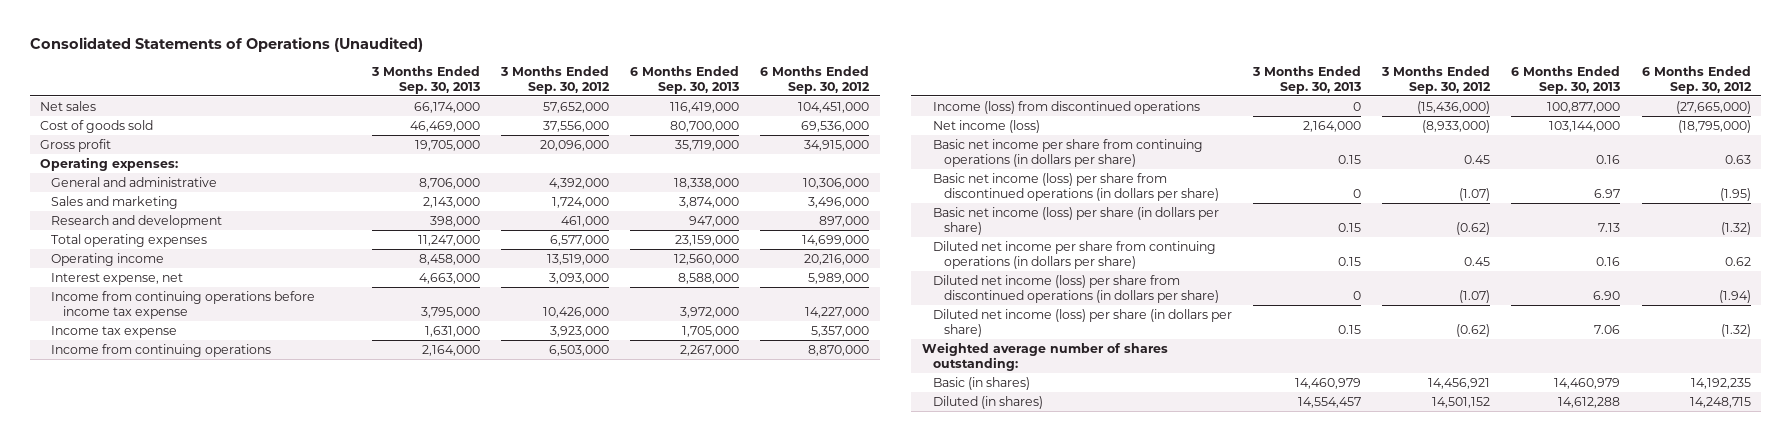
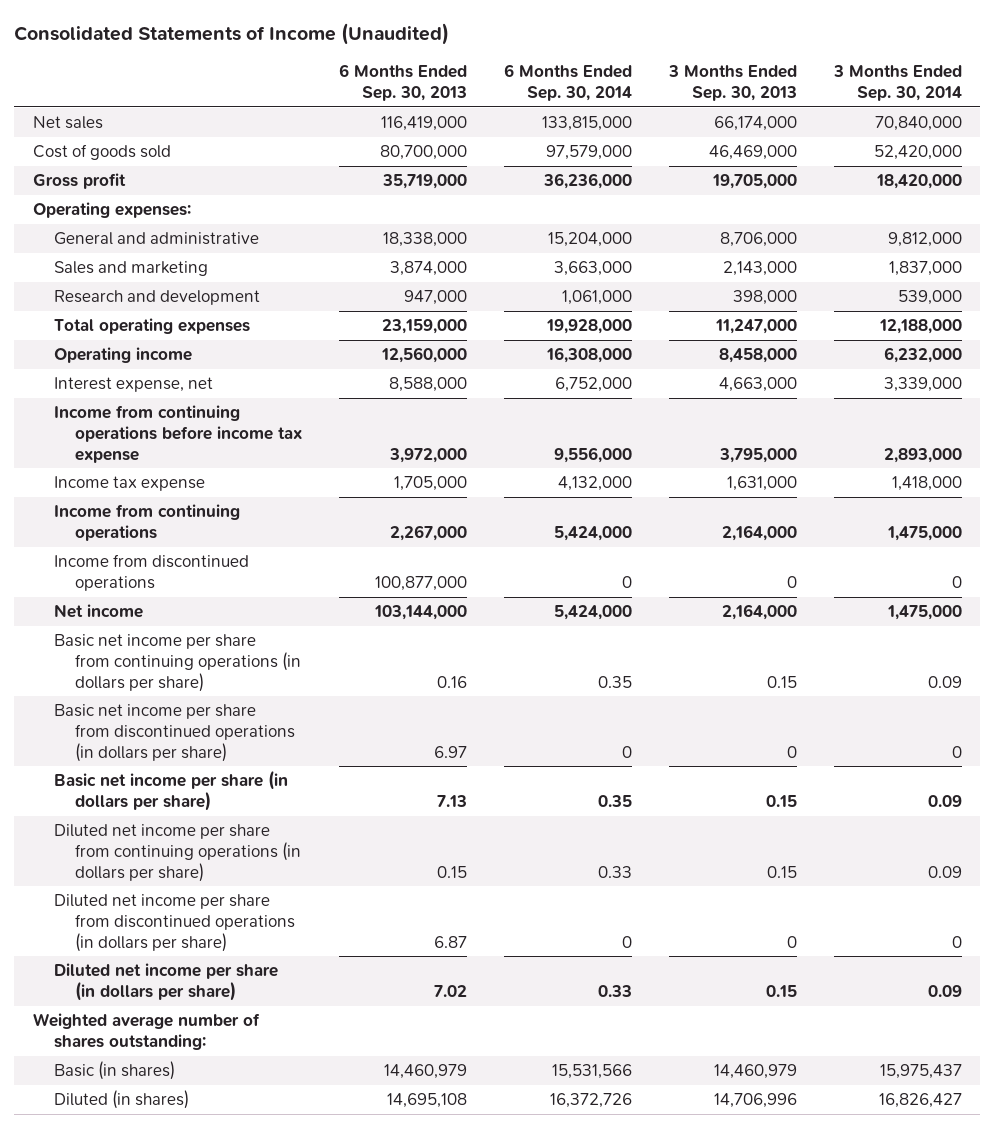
- Consolidated Statements of Operations (Unaudited)
+ Consolidated Statements of Income (Unaudited)
- | 3 Months Ended Sep. 30, 2013 | 3 Months Ended Sep. 30, 2012 | 6 Months Ended Sep. 30, 2013 | 6 Months Ended Sep. 30, 2012
+ | 6 Months Ended Sep. 30, 2013 | 6 Months Ended Sep. 30, 2014 | 3 Months Ended Sep. 30, 2013 | 3 Months Ended Sep. 30, 2014
- Income (loss) from discontinued operations | 0 | (15,436,000) | 100,877,000 | (27,665,000)
- Net income (loss) | 2,164,000 | (8,933,000) | 103,144,000 | (18,795,000)
+ Income from discontinued operations | 100,877,000 | 0 | 0 | 0
+ Net income | 103,144,000 | 5,424,000 | 2,164,000 | 1,475,000
- Basic net income (loss) per share from discontinued operations (in dollars per share) | 0 | (1.07) | 6.97 | (1.95)
- Basic net income (loss) per share (in dollars per share) | 0.15 | (0.62) | 7.13 | (1.32)
- Diluted net income per share from continuing operations (in dollars per share) | 0.15 | 0.45 | 0.16 | 0.62
- Diluted net income (loss) per share from discontinued operations (in dollars per share) | 0 | (1.07) | 6.90 | (1.94)
- Diluted net income (loss) per share (in dollars per share) | 0.15 | (0.62) | 7.06 | (1.32)
+ Basic net income per share from discontinued operations (in dollars per share) | 6.97 | 0 | 0 | 0
+ Basic net income per share (in dollars per share) | 7.13 | 0.35 | 0.15 | 0.09
+ Diluted net income per share from continuing operations (in dollars per share) | 0.15 | 0.33 | 0.15 | 0.09
+ Diluted net income per share from discontinued operations (in dollars per share) | 6.87 | 0 | 0 | 0
+ Diluted net income per share (in dollars per share) | 7.02 | 0.33 | 0.15 | 0.09
- Diluted (in shares) | 14,554,457 | 14,501,152 | 14,612,288 | 14,248,715
+ Diluted (in shares) | 14,695,108 | 16,372,726 | 14,706,996 | 16,826,427

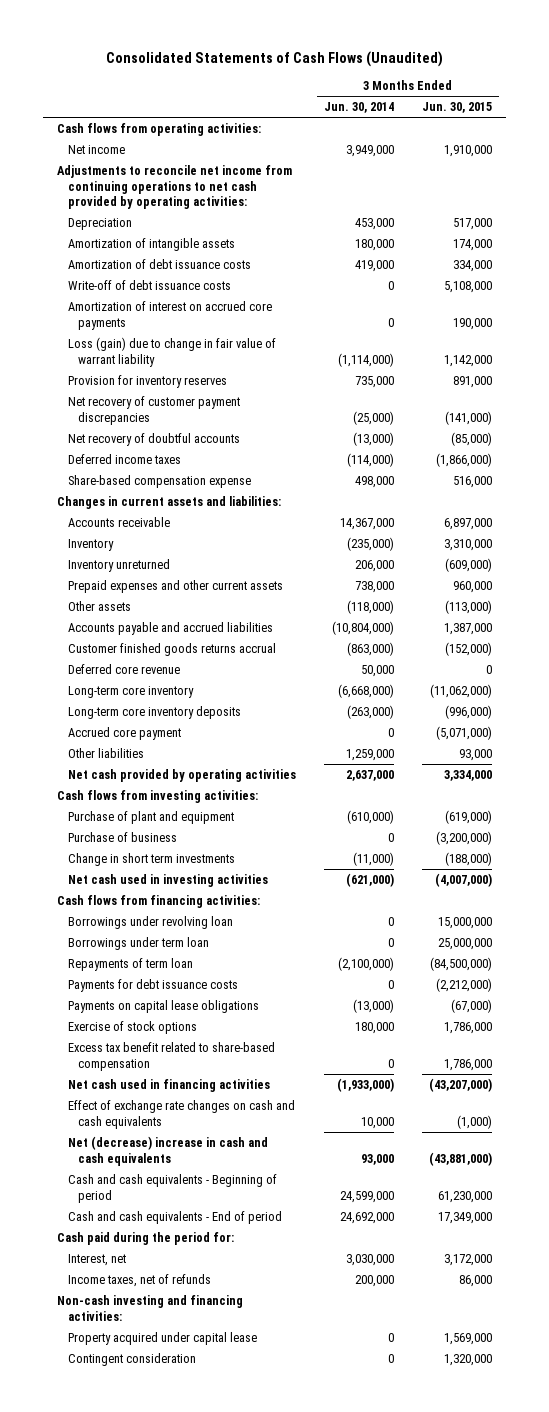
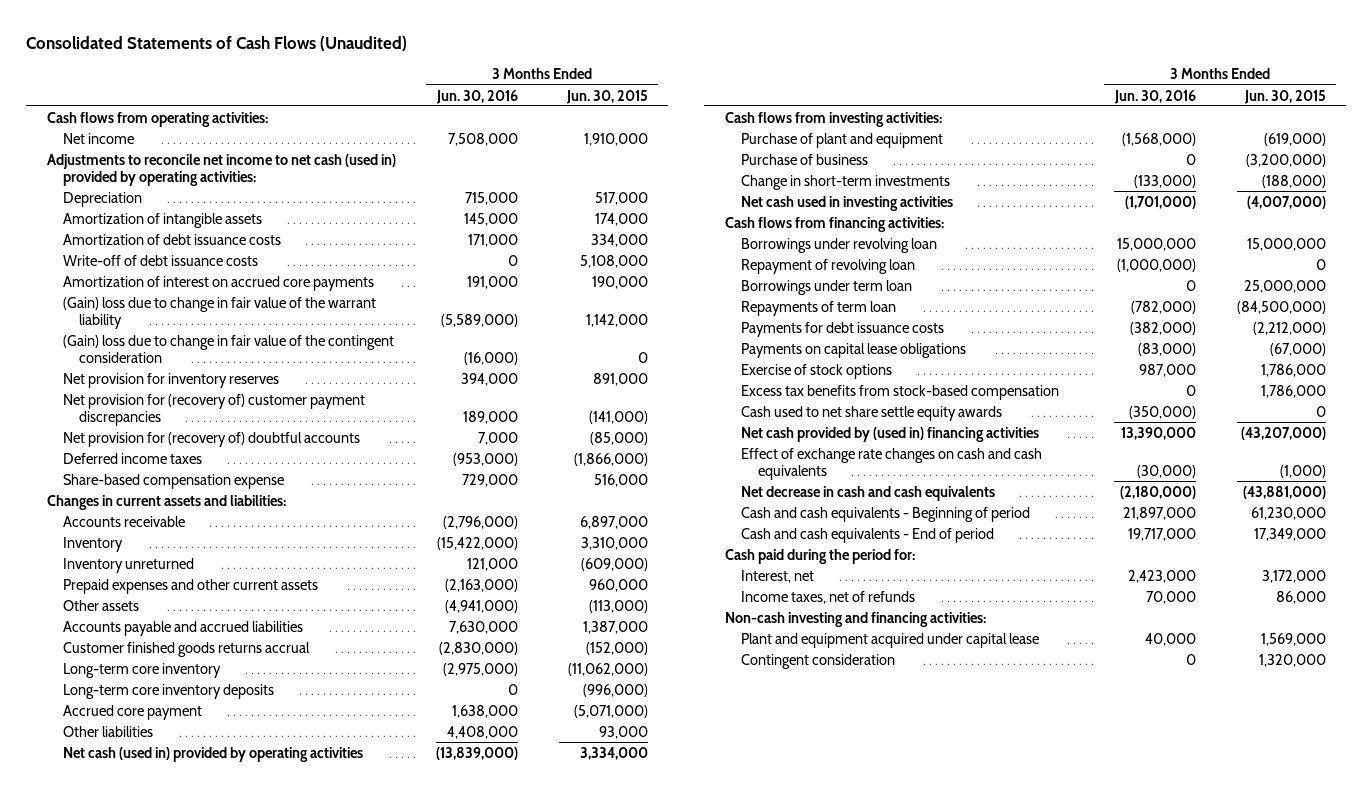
- | 3 Months Ended Jun. 30, 2014 | 3 Months Ended Jun. 30, 2015
+ | 3 Months Ended Jun. 30, 2016 | 3 Months Ended Jun. 30, 2015
- Adjustments to reconcile net income from continuing operations to net cash provided by operating activities:
+ Adjustments to reconcile net income to net cash (used in) provided by operating activities:
- Loss (gain) due to change in fair value of warrant liability | (1,114,000) | 1,142,000
- Provision for inventory reserves | 735,000 | 891,000
- Net recovery of customer payment discrepancies | (25,000) | (141,000)
- Net recovery of doubtful accounts | (13,000) | (85,000)
+ (Gain) loss due to change in fair value of the warrant liability | (5,589,000) | 1,142,000
+ (Gain) loss due to change in fair value of the contingent consideration | (16,000) | 0
+ Net provision for inventory reserves | 394,000 | 891,000
+ Net provision for (recovery of) customer payment discrepancies | 189,000 | (141,000)
+ Net provision for (recovery of) doubtful accounts | 7,000 | (85,000)
- Deferred core revenue | 50,000 | 0
- Net cash provided by operating activities | 2,637,000 | 3,334,000
+ Net cash (used in) provided by operating activities | (13,839,000) | 3,334,000
- Change in short term investments | (11,000) | (188,000)
+ Change in short-term investments | (133,000) | (188,000)
+ Repayment of revolving loan | (1,000,000) | 0
- Excess tax benefit related to share-based compensation | 0 | 1,786,000
- Net cash used in financing activities | (1,933,000) | (43,207,000)
+ Excess tax benefits from stock-based compensation | 0 | 1,786,000
+ Cash used to net share settle equity awards | (350,000) | 0
+ Net cash provided by (used in) financing activities | 13,390,000 | (43,207,000)
- Net (decrease) increase in cash and cash equivalents | 93,000 | (43,881,000)
+ Net decrease in cash and cash equivalents | (2,180,000) | (43,881,000)
- Property acquired under capital lease | 0 | 1,569,000
+ Plant and equipment acquired under capital lease | 40,000 | 1,569,000

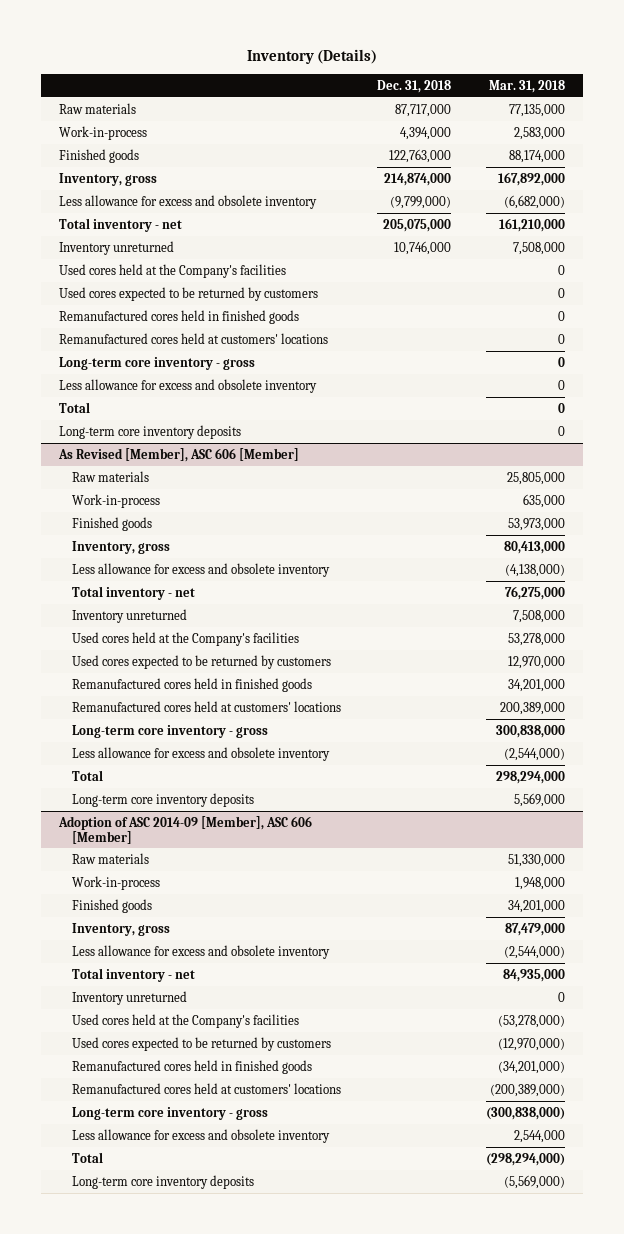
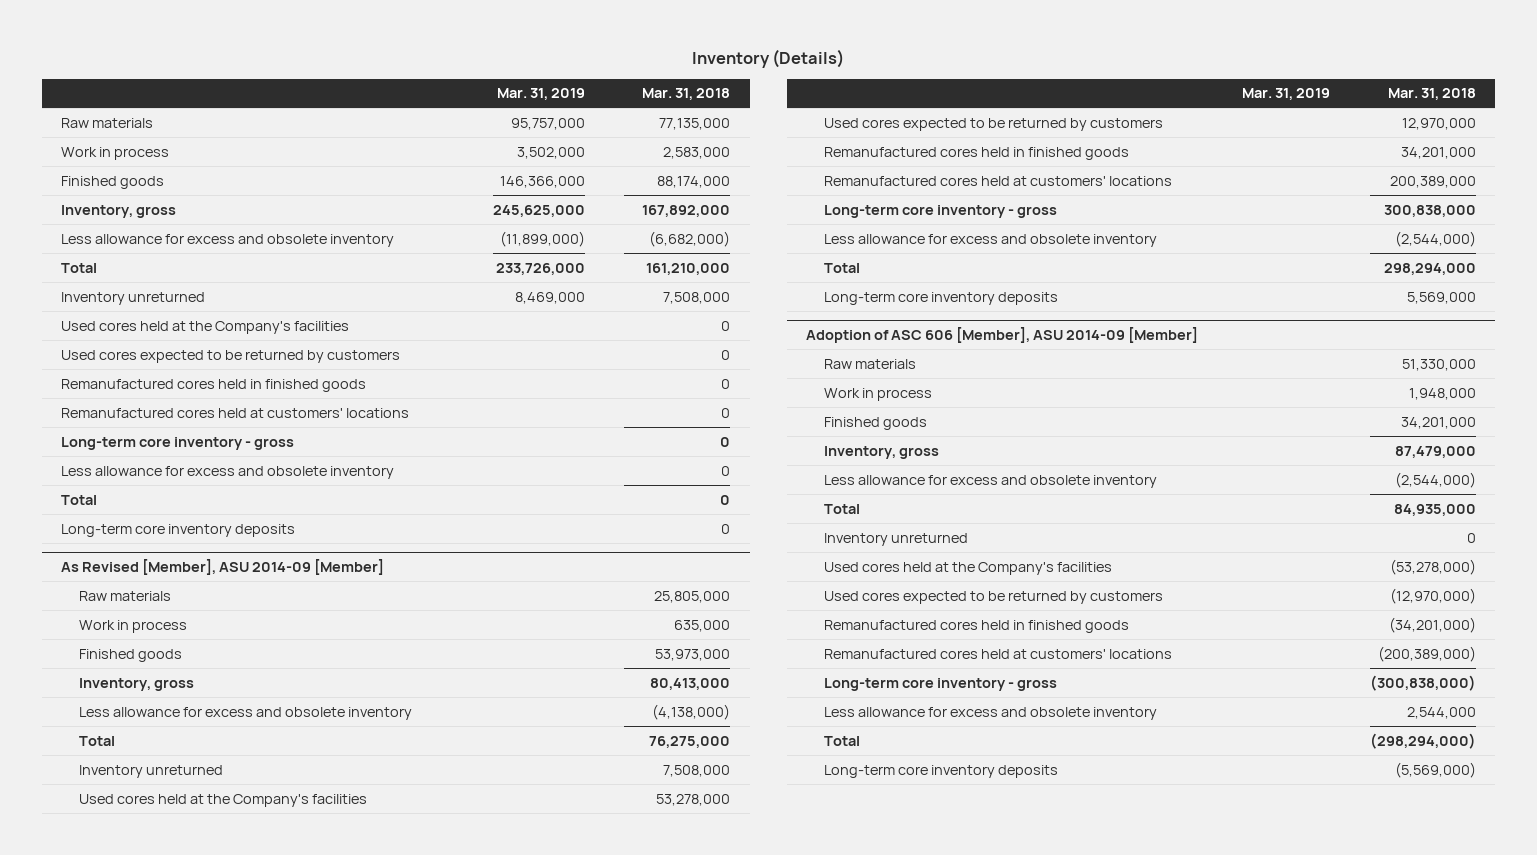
- | Dec. 31, 2018 | Mar. 31, 2018
+ | Mar. 31, 2019 | Mar. 31, 2018
- Work-in-process | 4,394,000 | 2,583,000
+ Work in process | 3,502,000 | 2,583,000
- Total inventory - net | 205,075,000 | 161,210,000
+ Total | 233,726,000 | 161,210,000
- As Revised [Member], ASC 606 [Member]
+ As Revised [Member], ASU 2014-09 [Member]
- Work-in-process | | 635,000
+ Work in process | | 635,000
- Total inventory - net | | 76,275,000
+ Total | | 76,275,000
- Adoption of ASC 2014-09 [Member], ASC 606 [Member]
+ Adoption of ASC 606 [Member], ASU 2014-09 [Member]
- Work-in-process | | 1,948,000
+ Work in process | | 1,948,000
- Total inventory - net | | 84,935,000
+ Total | | 84,935,000

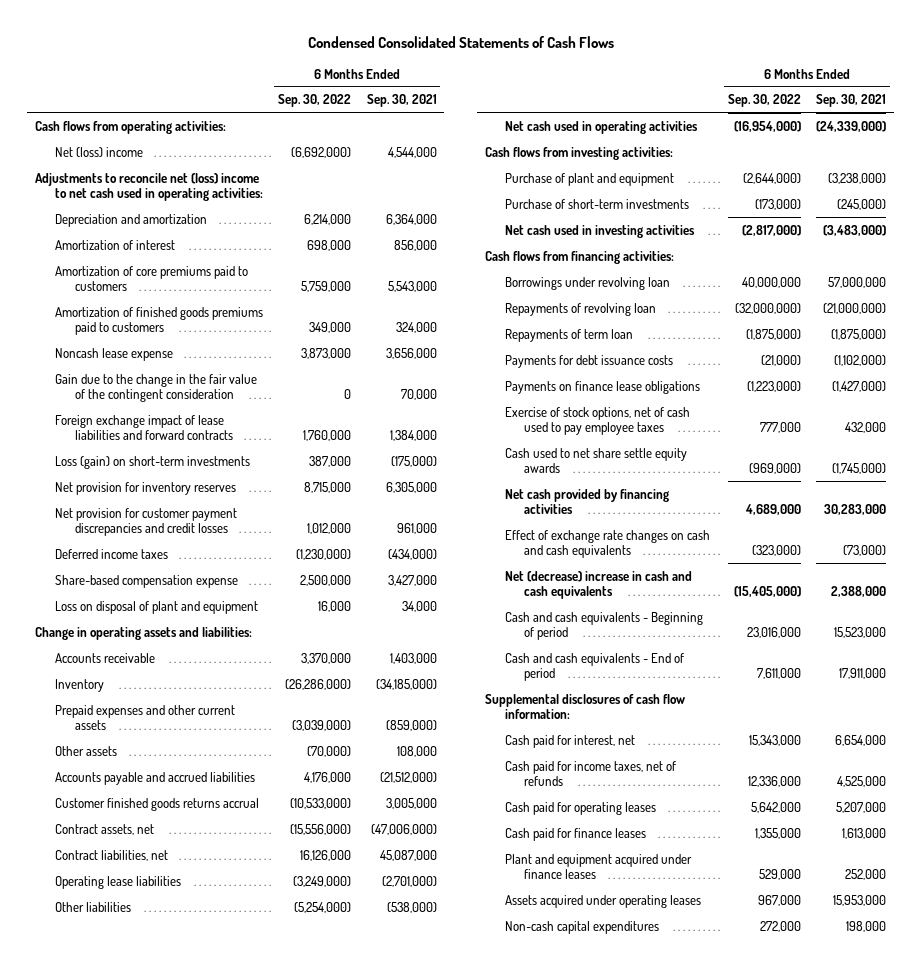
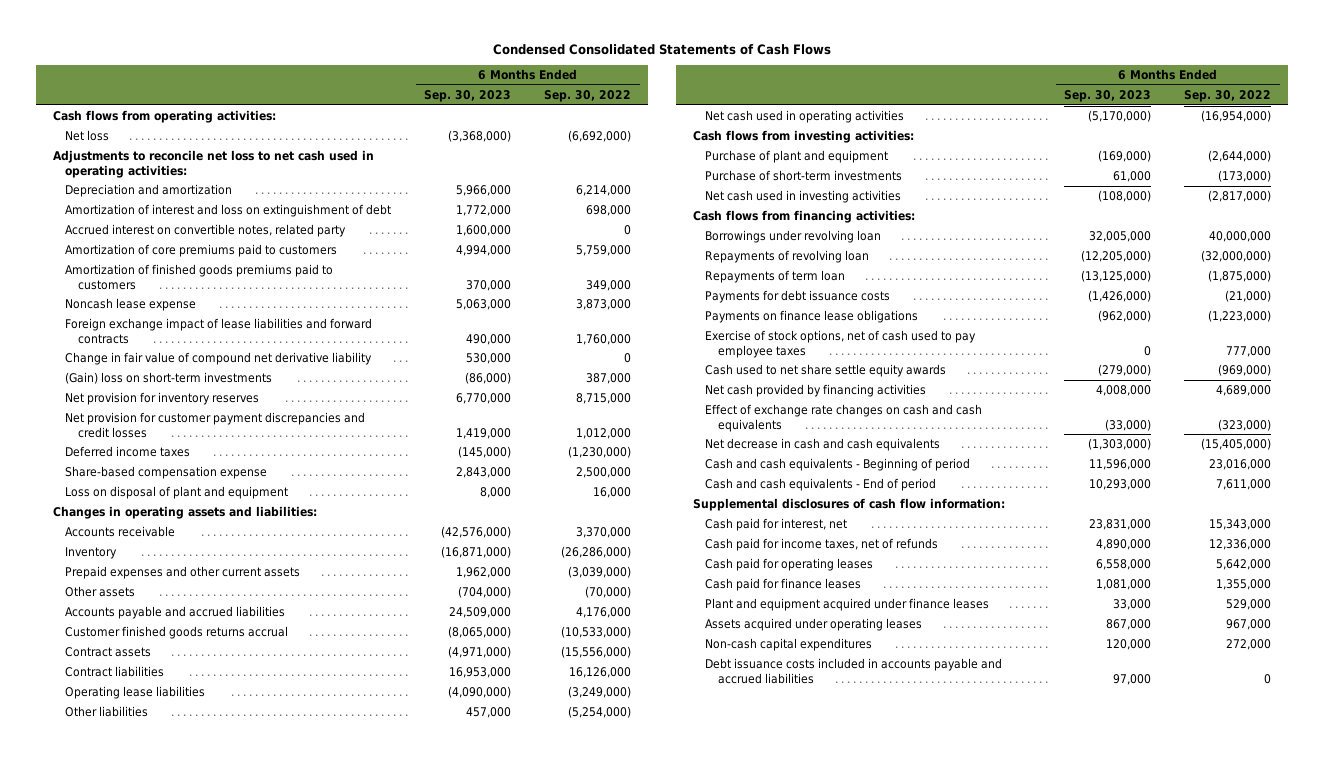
- | 6 Months Ended Sep. 30, 2022 | 6 Months Ended Sep. 30, 2021
+ | 6 Months Ended Sep. 30, 2023 | 6 Months Ended Sep. 30, 2022
- Net (loss) income | (6,692,000) | 4,544,000
- Adjustments to reconcile net (loss) income to net cash used in operating activities:
+ Net loss | (3,368,000) | (6,692,000)
+ Adjustments to reconcile net loss to net cash used in operating activities:
- Amortization of interest | 698,000 | 856,000
+ Amortization of interest and loss on extinguishment of debt | 1,772,000 | 698,000
+ Accrued interest on convertible notes, related party | 1,600,000 | 0
- Gain due to the change in the fair value of the contingent consideration | 0 | 70,000
- Loss (gain) on short-term investments | 387,000 | (175,000)
+ Change in fair value of compound net derivative liability | 530,000 | 0
+ (Gain) loss on short-term investments | (86,000) | 387,000
- Change in operating assets and liabilities:
+ Changes in operating assets and liabilities:
- Contract assets, net | (15,556,000) | (47,006,000)
- Contract liabilities, net | 16,126,000 | 45,087,000
+ Contract assets | (4,971,000) | (15,556,000)
+ Contract liabilities | 16,953,000 | 16,126,000
- Net (decrease) increase in cash and cash equivalents | (15,405,000) | 2,388,000
+ Net decrease in cash and cash equivalents | (1,303,000) | (15,405,000)
+ Debt issuance costs included in accounts payable and accrued liabilities | 97,000 | 0

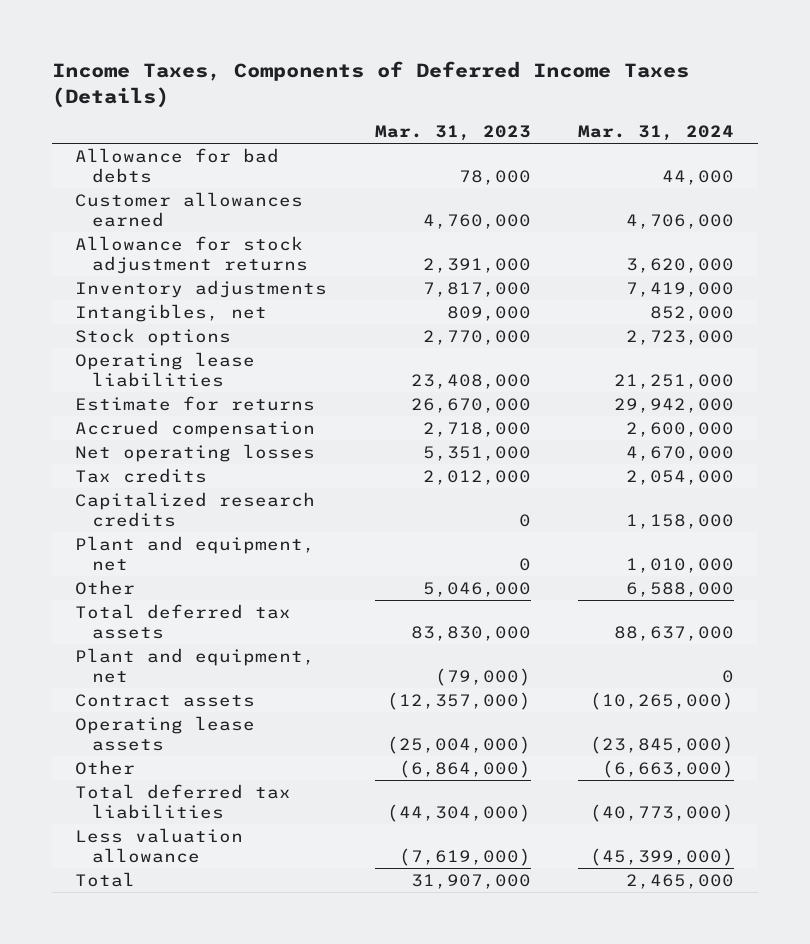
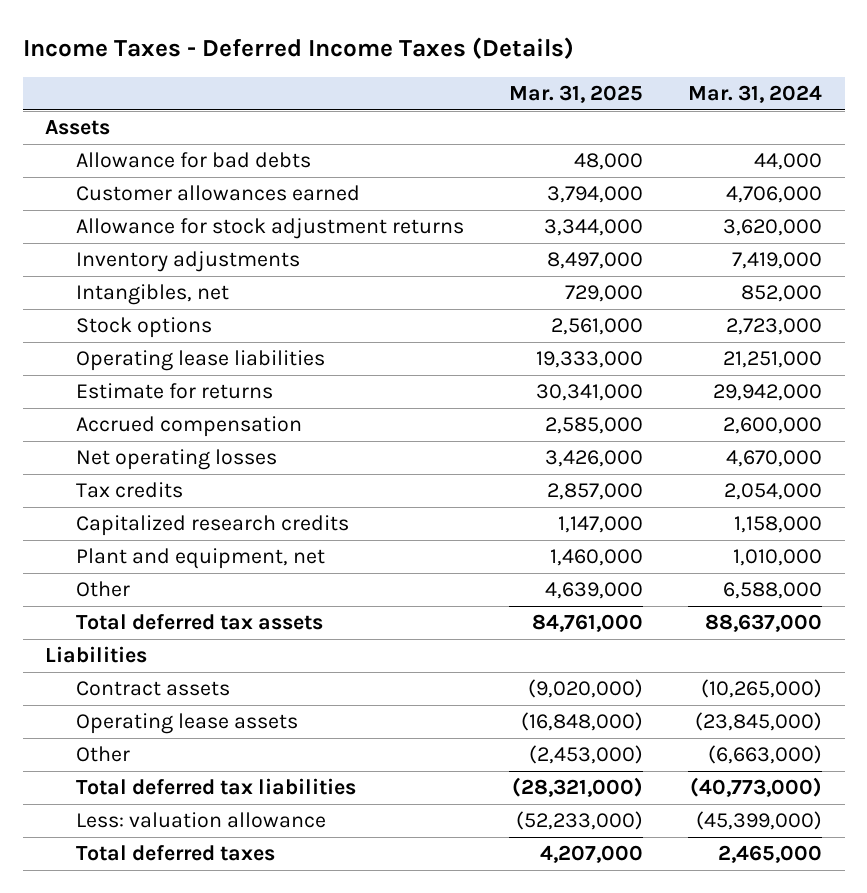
- Income Taxes, Components of Deferred Income Taxes (Details)
+ Income Taxes - Deferred Income Taxes (Details)
- | Mar. 31, 2023 | Mar. 31, 2024
+ | Mar. 31, 2025 | Mar. 31, 2024
+ Assets
- Plant and equipment, net | (79,000) | 0
+ Liabilities
- Less valuation allowance | (7,619,000) | (45,399,000)
- Total | 31,907,000 | 2,465,000
+ Less: valuation allowance | (52,233,000) | (45,399,000)
+ Total deferred taxes | 4,207,000 | 2,465,000

